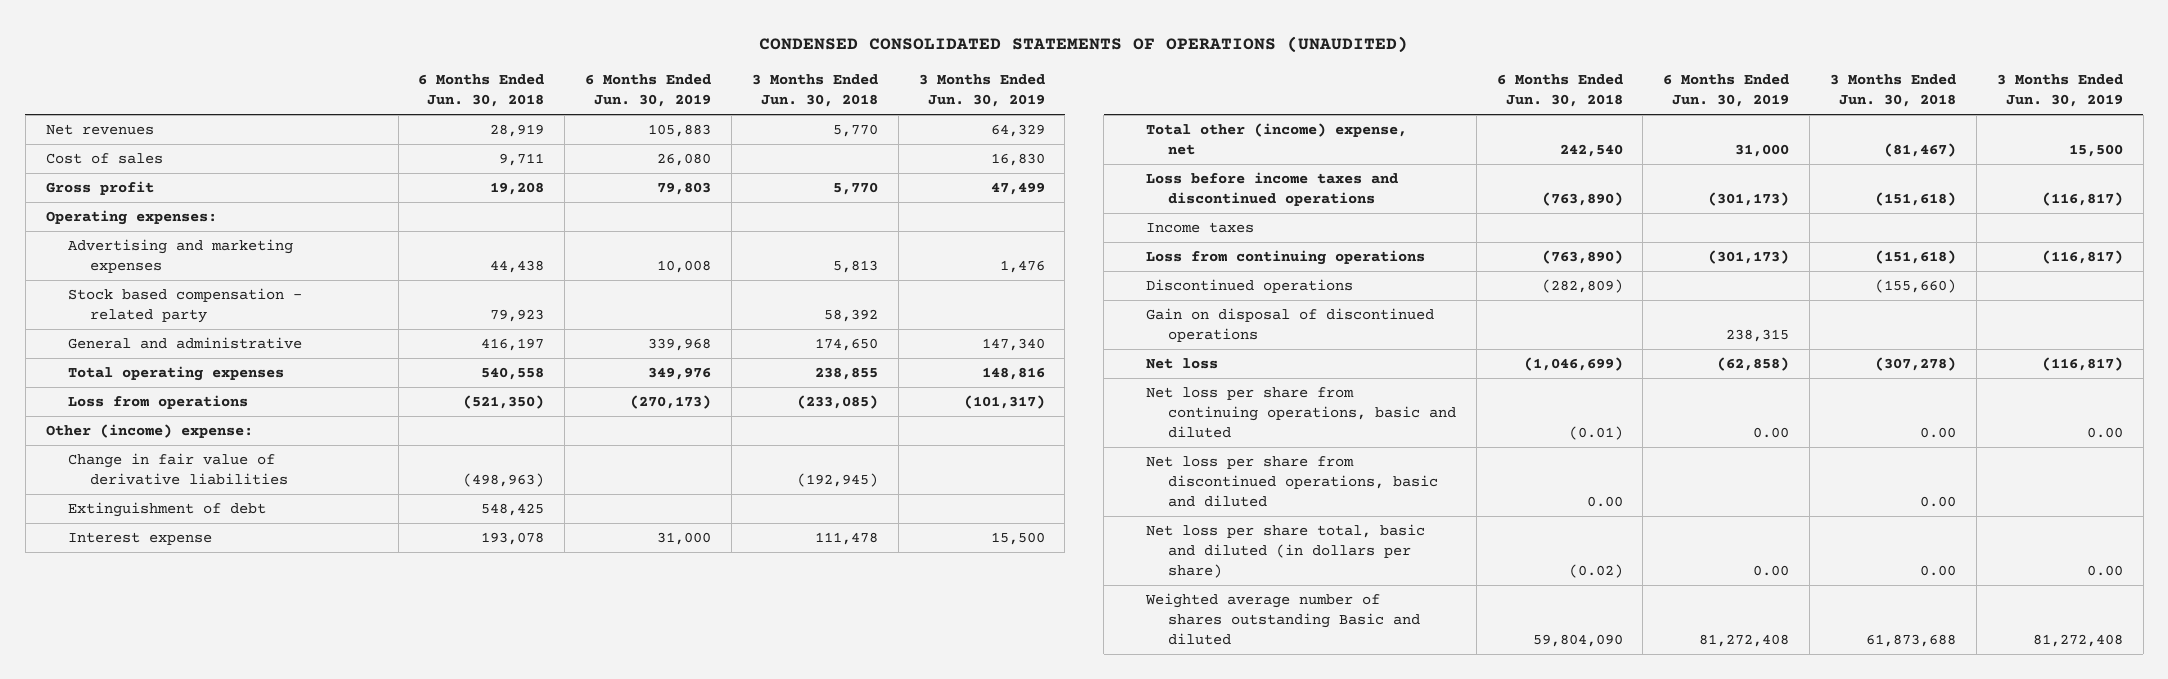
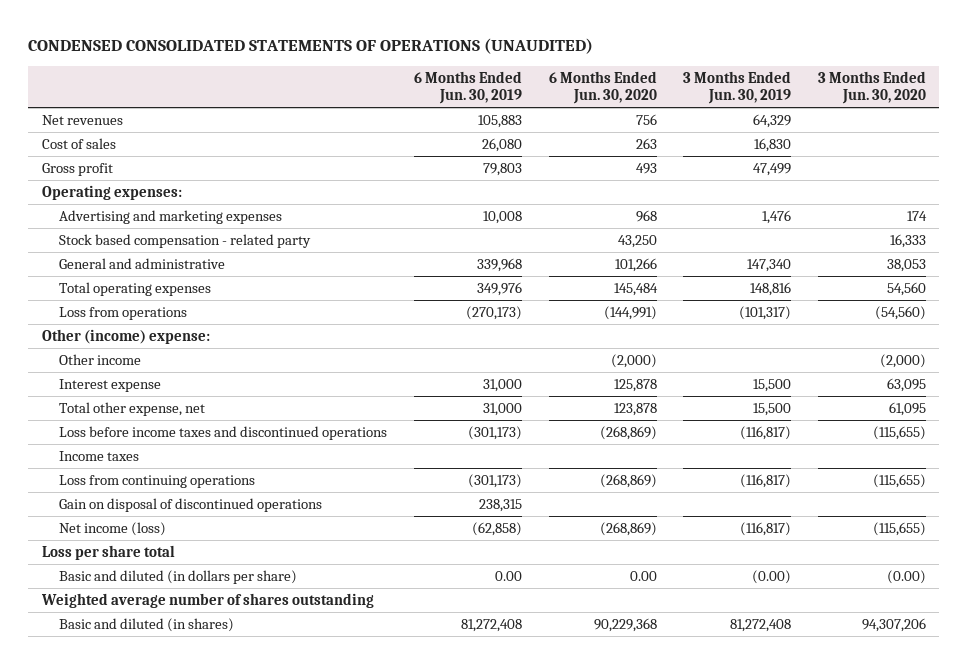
- | 6 Months Ended Jun. 30, 2018 | 6 Months Ended Jun. 30, 2019 | 3 Months Ended Jun. 30, 2018 | 3 Months Ended Jun. 30, 2019
+ | 6 Months Ended Jun. 30, 2019 | 6 Months Ended Jun. 30, 2020 | 3 Months Ended Jun. 30, 2019 | 3 Months Ended Jun. 30, 2020
- Change in fair value of derivative liabilities | (498,963) | | (192,945) |
- Extinguishment of debt | 548,425 | | |
+ Other income | | (2,000) | | (2,000)
- Total other (income) expense, net | 242,540 | 31,000 | (81,467) | 15,500
+ Total other expense, net | 31,000 | 123,878 | 15,500 | 61,095
- Discontinued operations | (282,809) | | (155,660) |
- Net loss | (1,046,699) | (62,858) | (307,278) | (116,817)
- Net loss per share from continuing operations, basic and diluted | (0.01) | 0.00 | 0.00 | 0.00
- Net loss per share from discontinued operations, basic and diluted | 0.00 | | 0.00 |
- Net loss per share total, basic and diluted (in dollars per share) | (0.02) | 0.00 | 0.00 | 0.00
- Weighted average number of shares outstanding Basic and diluted | 59,804,090 | 81,272,408 | 61,873,688 | 81,272,408
+ Net income (loss) | (62,858) | (268,869) | (116,817) | (115,655)
+ Loss per share total
+ Basic and diluted (in dollars per share) | 0.00 | 0.00 | (0.00) | (0.00)
+ Weighted average number of shares outstanding
+ Basic and diluted (in shares) | 81,272,408 | 90,229,368 | 81,272,408 | 94,307,206

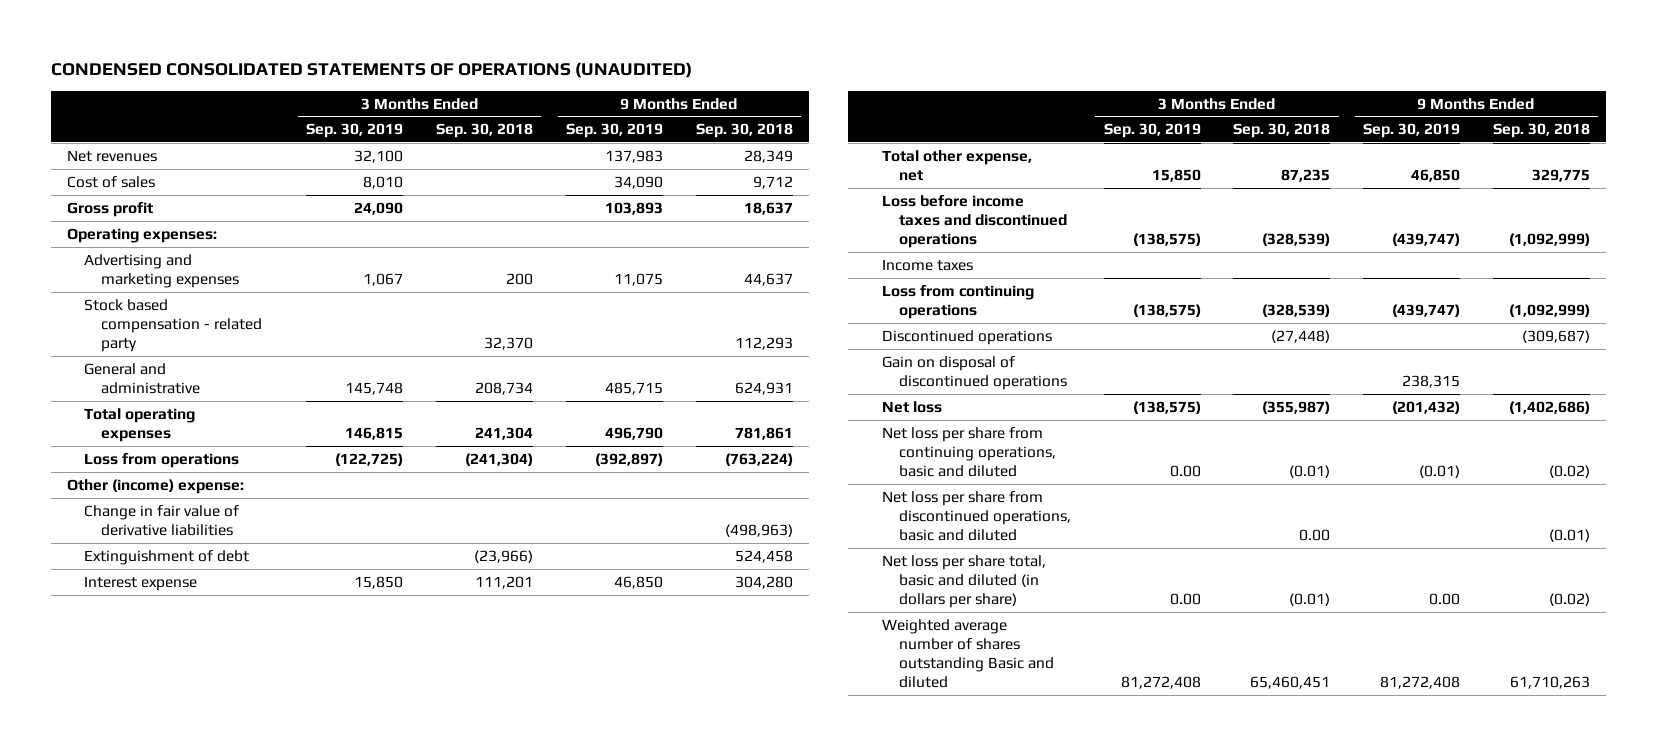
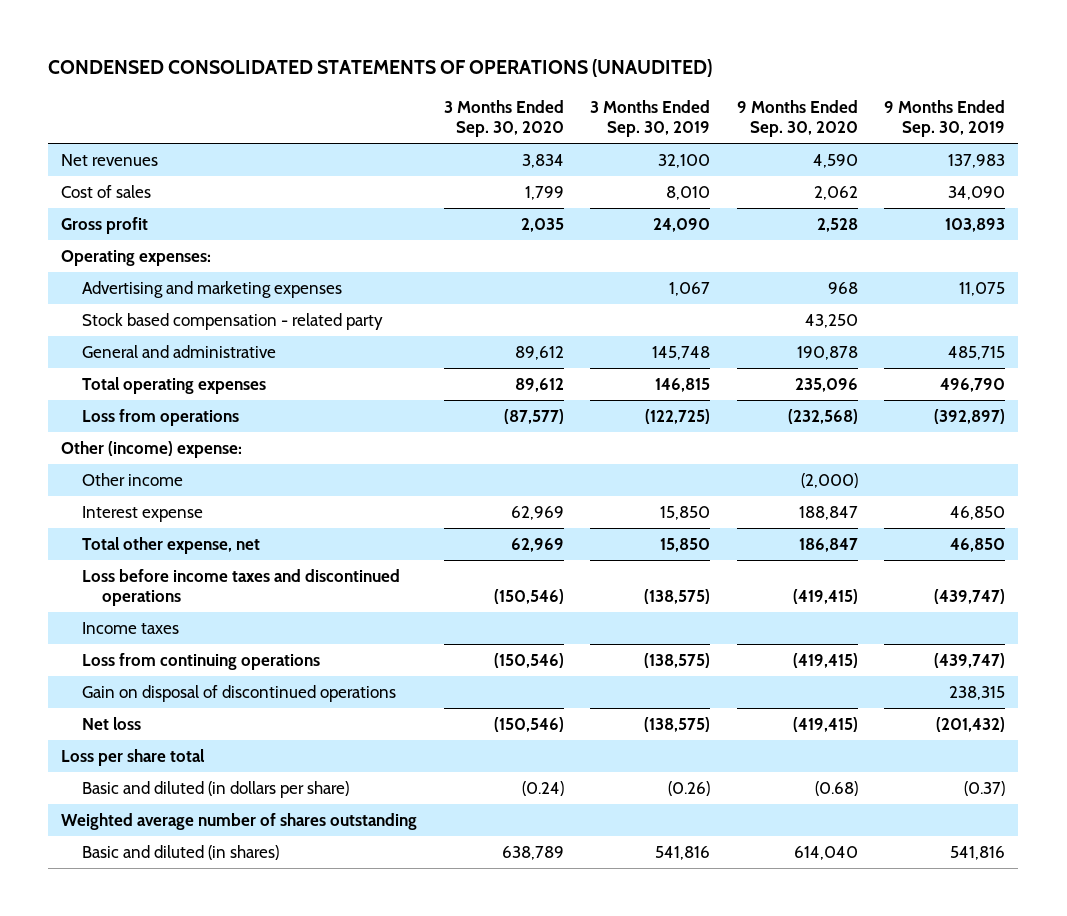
- | 3 Months Ended Sep. 30, 2019 | 3 Months Ended Sep. 30, 2018 | 9 Months Ended Sep. 30, 2019 | 9 Months Ended Sep. 30, 2018
+ | 3 Months Ended Sep. 30, 2020 | 3 Months Ended Sep. 30, 2019 | 9 Months Ended Sep. 30, 2020 | 9 Months Ended Sep. 30, 2019
- Change in fair value of derivative liabilities | | | | (498,963)
- Extinguishment of debt | | (23,966) | | 524,458
+ Other income | | | (2,000) |
- Discontinued operations | | (27,448) | | (309,687)
- Net loss per share from continuing operations, basic and diluted | 0.00 | (0.01) | (0.01) | (0.02)
- Net loss per share from discontinued operations, basic and diluted | | 0.00 | | (0.01)
- Net loss per share total, basic and diluted (in dollars per share) | 0.00 | (0.01) | 0.00 | (0.02)
- Weighted average number of shares outstanding Basic and diluted | 81,272,408 | 65,460,451 | 81,272,408 | 61,710,263
+ Loss per share total
+ Basic and diluted (in dollars per share) | (0.24) | (0.26) | (0.68) | (0.37)
+ Weighted average number of shares outstanding
+ Basic and diluted (in shares) | 638,789 | 541,816 | 614,040 | 541,816

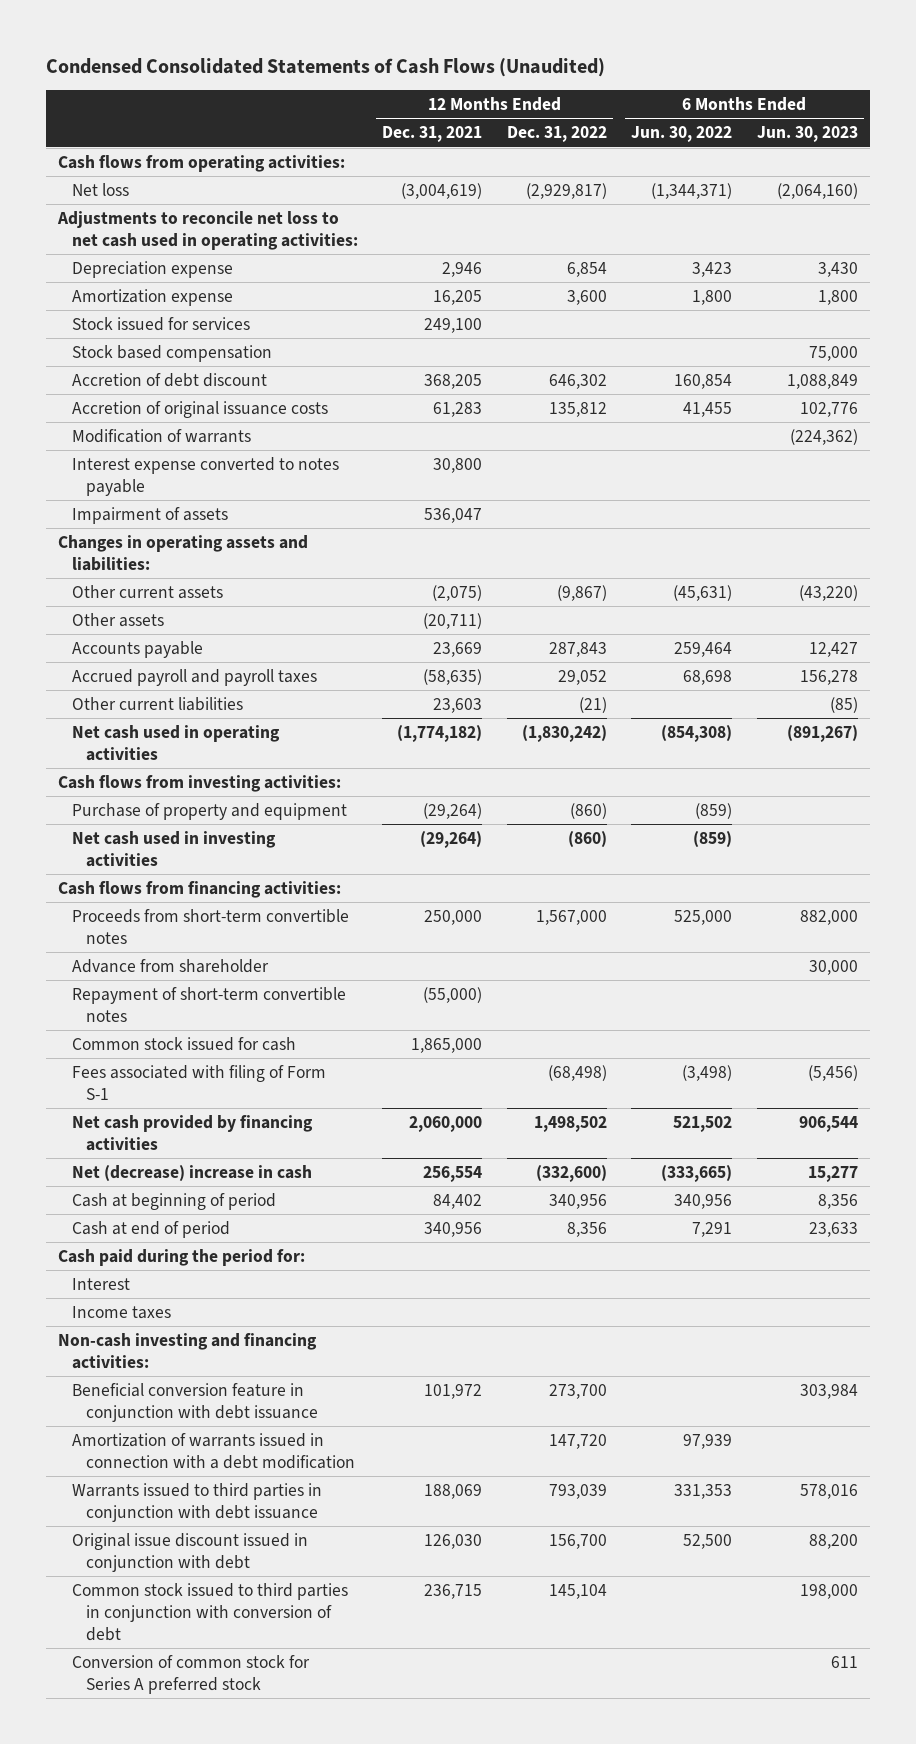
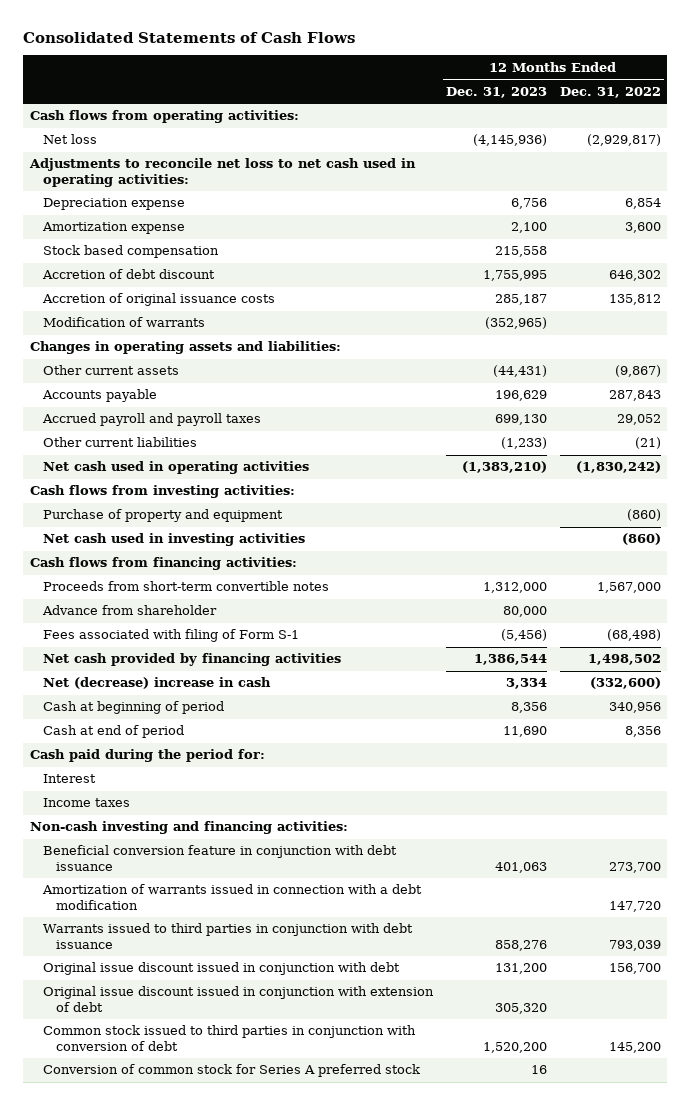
- Condensed Consolidated Statements of Cash Flows (Unaudited)
+ Consolidated Statements of Cash Flows
- | 12 Months Ended Dec. 31, 2021 | 12 Months Ended Dec. 31, 2022 | 6 Months Ended Jun. 30, 2022 | 6 Months Ended Jun. 30, 2023
+ | 12 Months Ended Dec. 31, 2023 | 12 Months Ended Dec. 31, 2022
- Stock issued for services | 249,100 | | |
- Interest expense converted to notes payable | 30,800 | | |
- Impairment of assets | 536,047 | | |
- Other assets | (20,711) | | |
- Repayment of short-term convertible notes | (55,000) | | |
- Common stock issued for cash | 1,865,000 | | |
- Common stock issued to third parties in conjunction with conversion of debt | 236,715 | 145,104 | | 198,000
+ Original issue discount issued in conjunction with extension of debt | 305,320 |
+ Common stock issued to third parties in conjunction with conversion of debt | 1,520,200 | 145,200

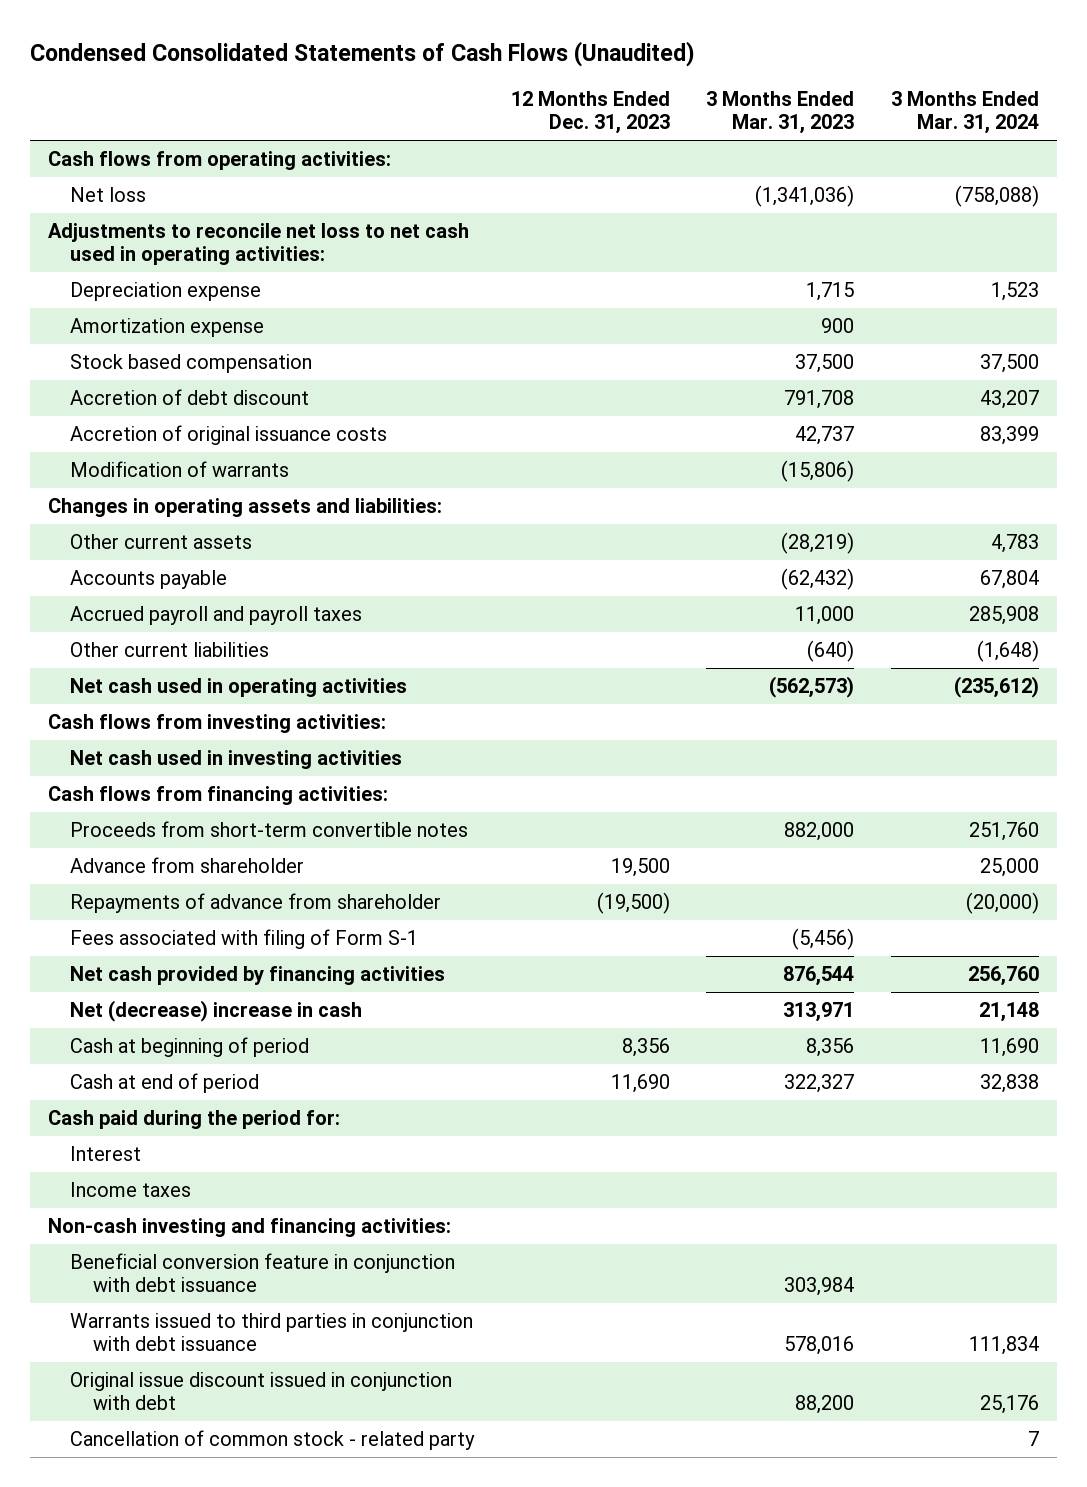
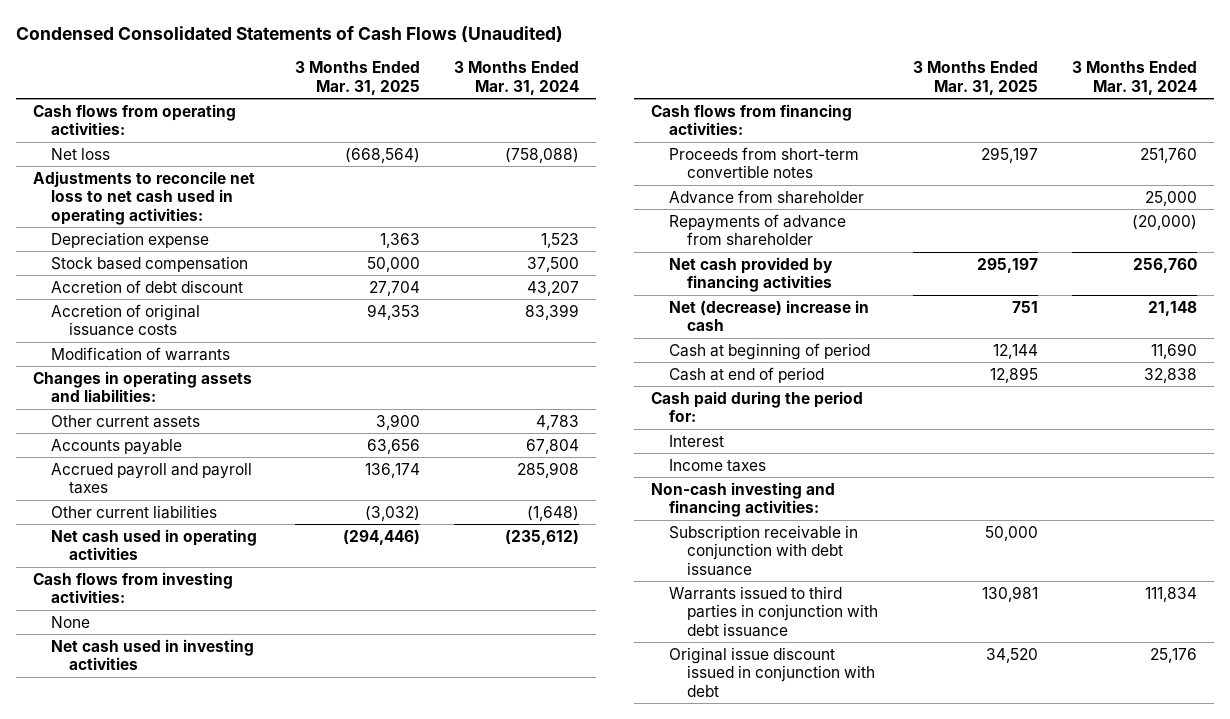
- | 12 Months Ended Dec. 31, 2023 | 3 Months Ended Mar. 31, 2023 | 3 Months Ended Mar. 31, 2024
+ | 3 Months Ended Mar. 31, 2025 | 3 Months Ended Mar. 31, 2024
- Amortization expense | | 900 |
+ None
- Fees associated with filing of Form S-1 | | (5,456) |
- Beneficial conversion feature in conjunction with debt issuance | | 303,984 |
+ Subscription receivable in conjunction with debt issuance | 50,000 |
- Cancellation of common stock - related party | | | 7

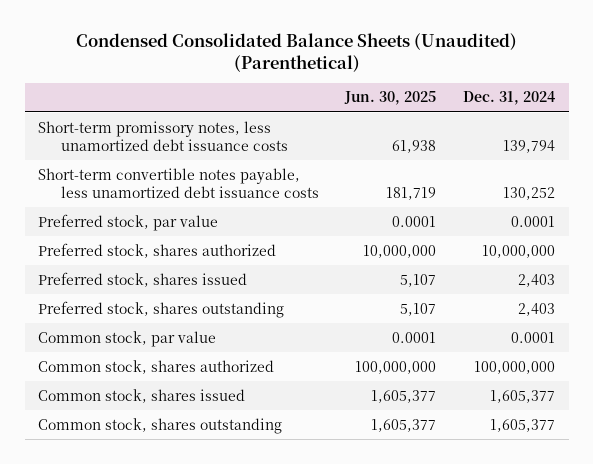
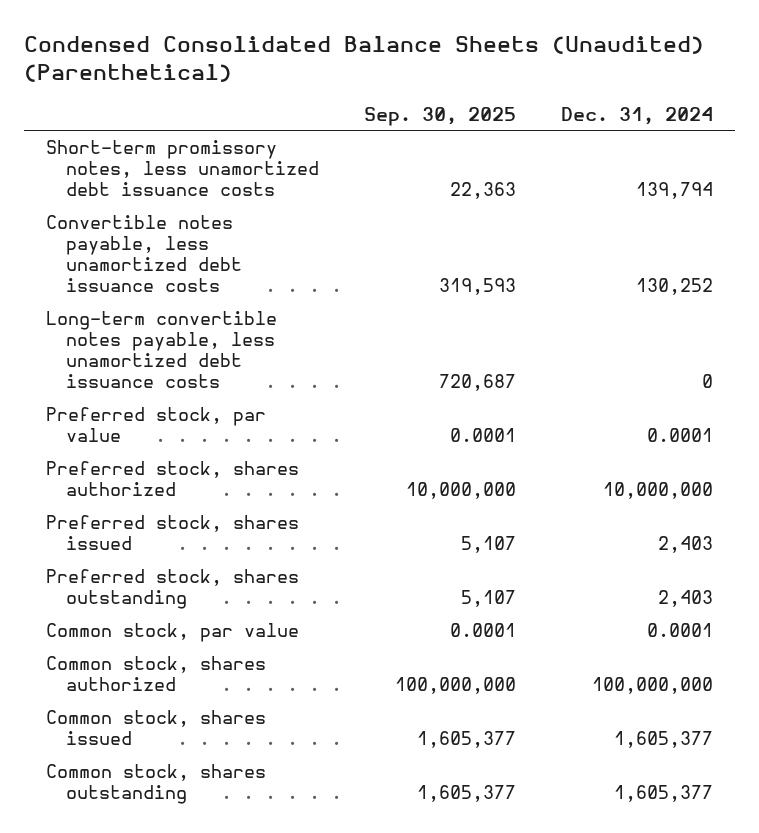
- | Jun. 30, 2025 | Dec. 31, 2024
+ | Sep. 30, 2025 | Dec. 31, 2024
- Short-term convertible notes payable, less unamortized debt issuance costs | 181,719 | 130,252
+ Convertible notes payable, less unamortized debt issuance costs | 319,593 | 130,252
+ Long-term convertible notes payable, less unamortized debt issuance costs | 720,687 | 0

